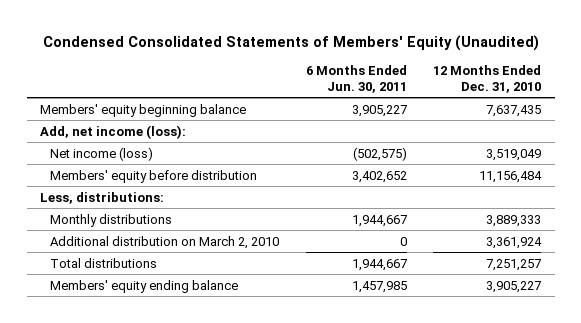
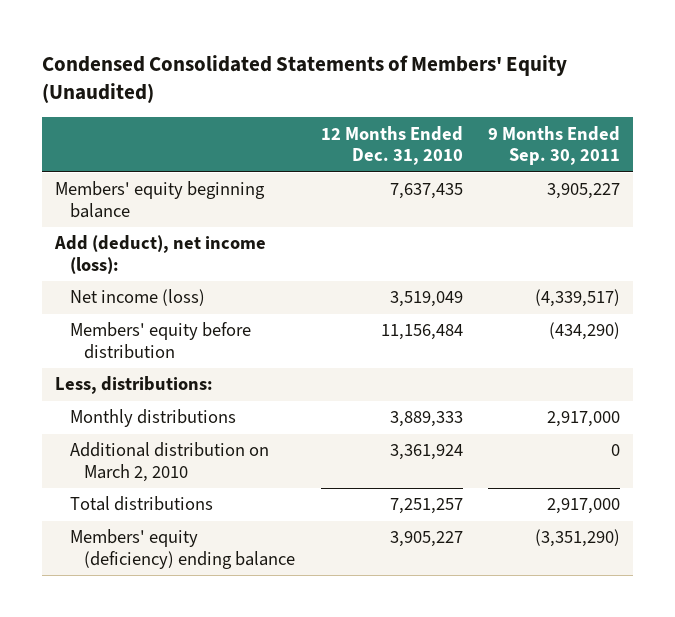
- | 6 Months Ended Jun. 30, 2011 | 12 Months Ended Dec. 31, 2010
+ | 12 Months Ended Dec. 31, 2010 | 9 Months Ended Sep. 30, 2011
- Add, net income (loss):
+ Add (deduct), net income (loss):
- Members' equity ending balance | 1,457,985 | 3,905,227
+ Members' equity (deficiency) ending balance | 3,905,227 | (3,351,290)

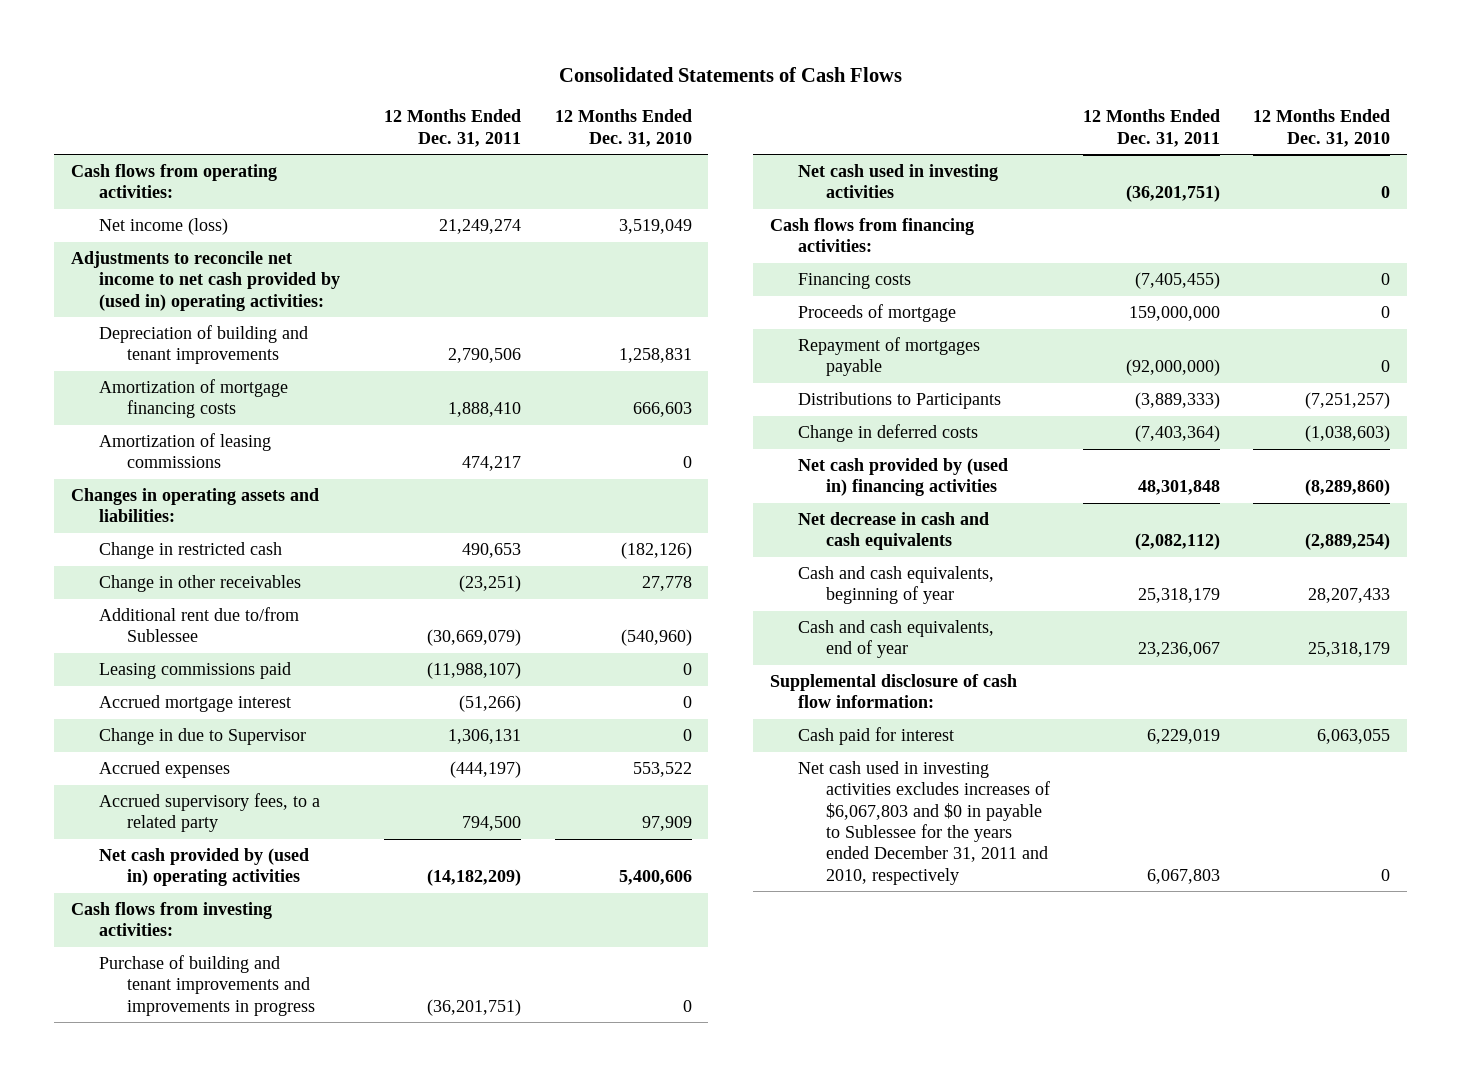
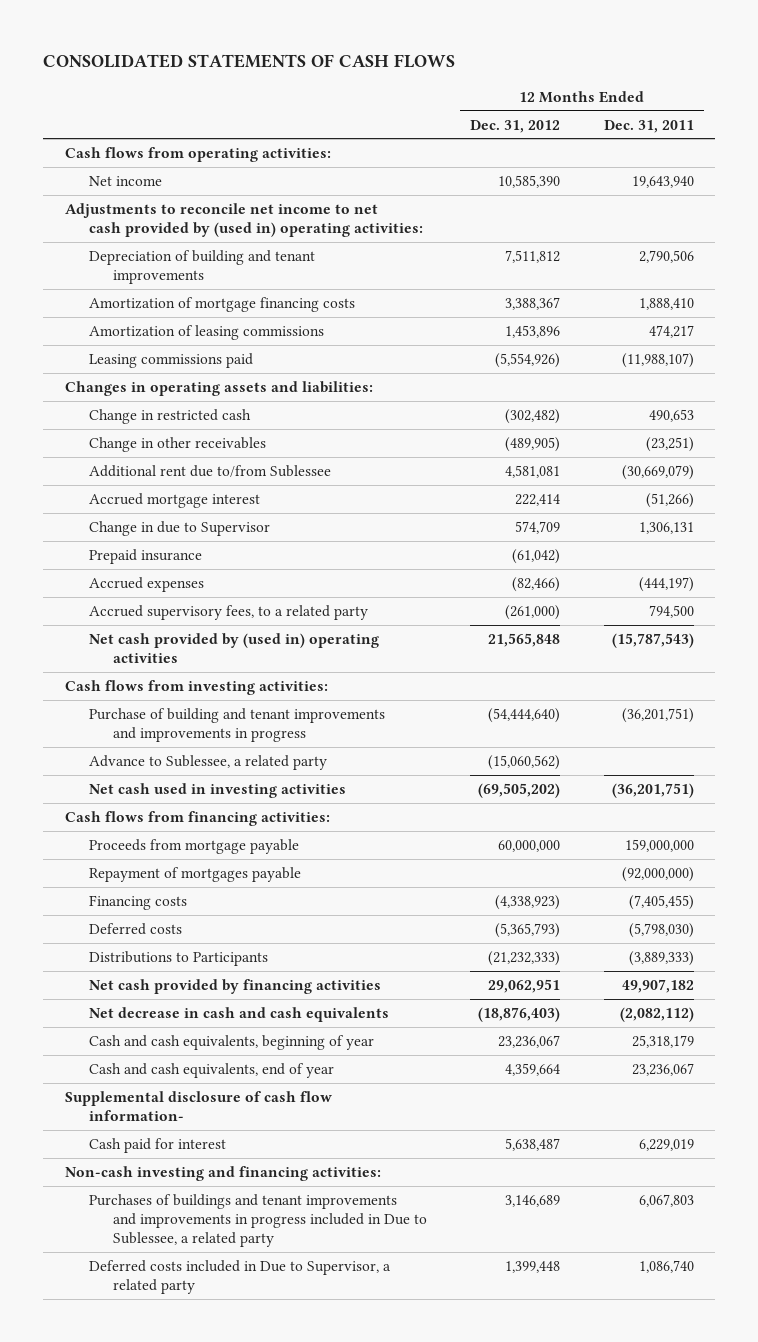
- Consolidated Statements of Cash Flows
+ CONSOLIDATED STATEMENTS OF CASH FLOWS
- | 12 Months Ended Dec. 31, 2011 | 12 Months Ended Dec. 31, 2010
+ | 12 Months Ended Dec. 31, 2012 | 12 Months Ended Dec. 31, 2011
- Net income (loss) | 21,249,274 | 3,519,049
+ Net income | 10,585,390 | 19,643,940
moved up: Leasing commissions paid | (5,554,926) | (11,988,107)
+ Prepaid insurance | (61,042) |
- Net cash provided by (used in) operating activities | (14,182,209) | 5,400,606
+ Net cash provided by (used in) operating activities | 21,565,848 | (15,787,543)
+ Advance to Sublessee, a related party | (15,060,562) |
- Proceeds of mortgage | 159,000,000 | 0
+ Proceeds from mortgage payable | 60,000,000 | 159,000,000
moved down: Financing costs | (4,338,923) | (7,405,455)
+ Deferred costs | (5,365,793) | (5,798,030)
- Change in deferred costs | (7,403,364) | (1,038,603)
- Net cash provided by (used in) financing activities | 48,301,848 | (8,289,860)
+ Net cash provided by financing activities | 29,062,951 | 49,907,182
- Supplemental disclosure of cash flow information:
+ Supplemental disclosure of cash flow information-
- Net cash used in investing activities excludes increases of $6,067,803 and $0 in payable to Sublessee for the years ended December 31, 2011 and 2010, respectively | 6,067,803 | 0
+ Non-cash investing and financing activities:
+ Purchases of buildings and tenant improvements and improvements in progress included in Due to Sublessee, a related party | 3,146,689 | 6,067,803
+ Deferred costs included in Due to Supervisor, a related party | 1,399,448 | 1,086,740

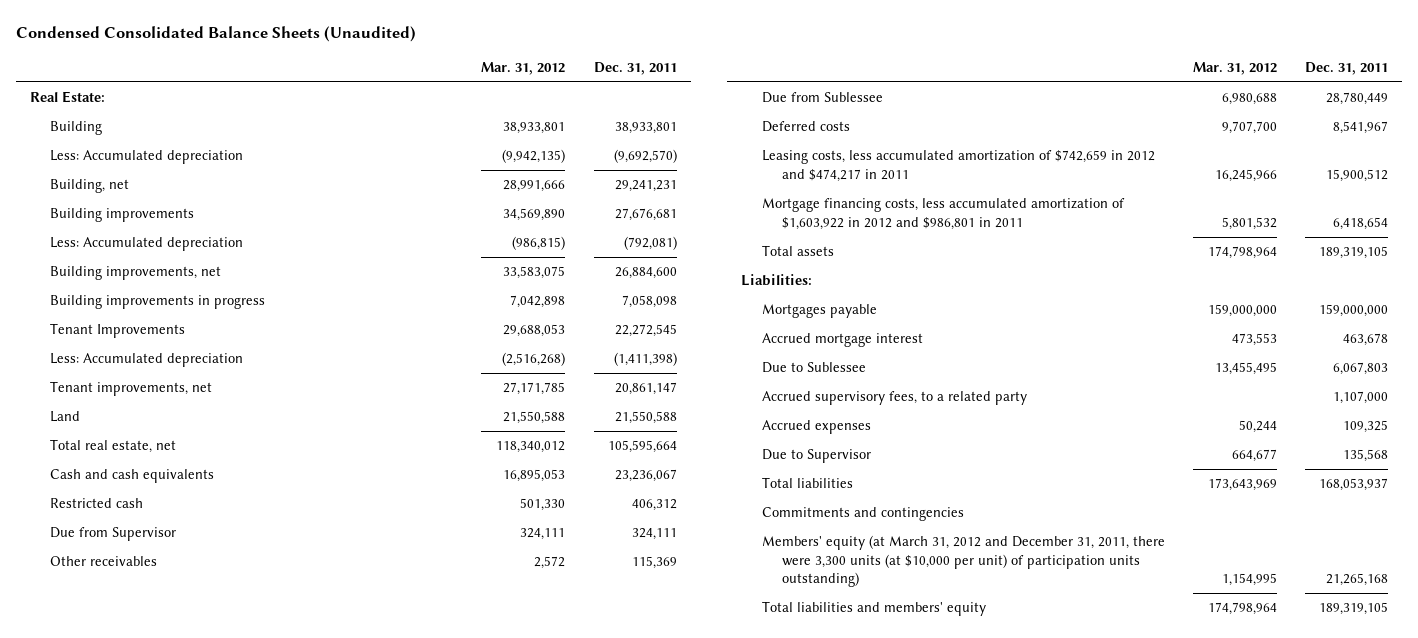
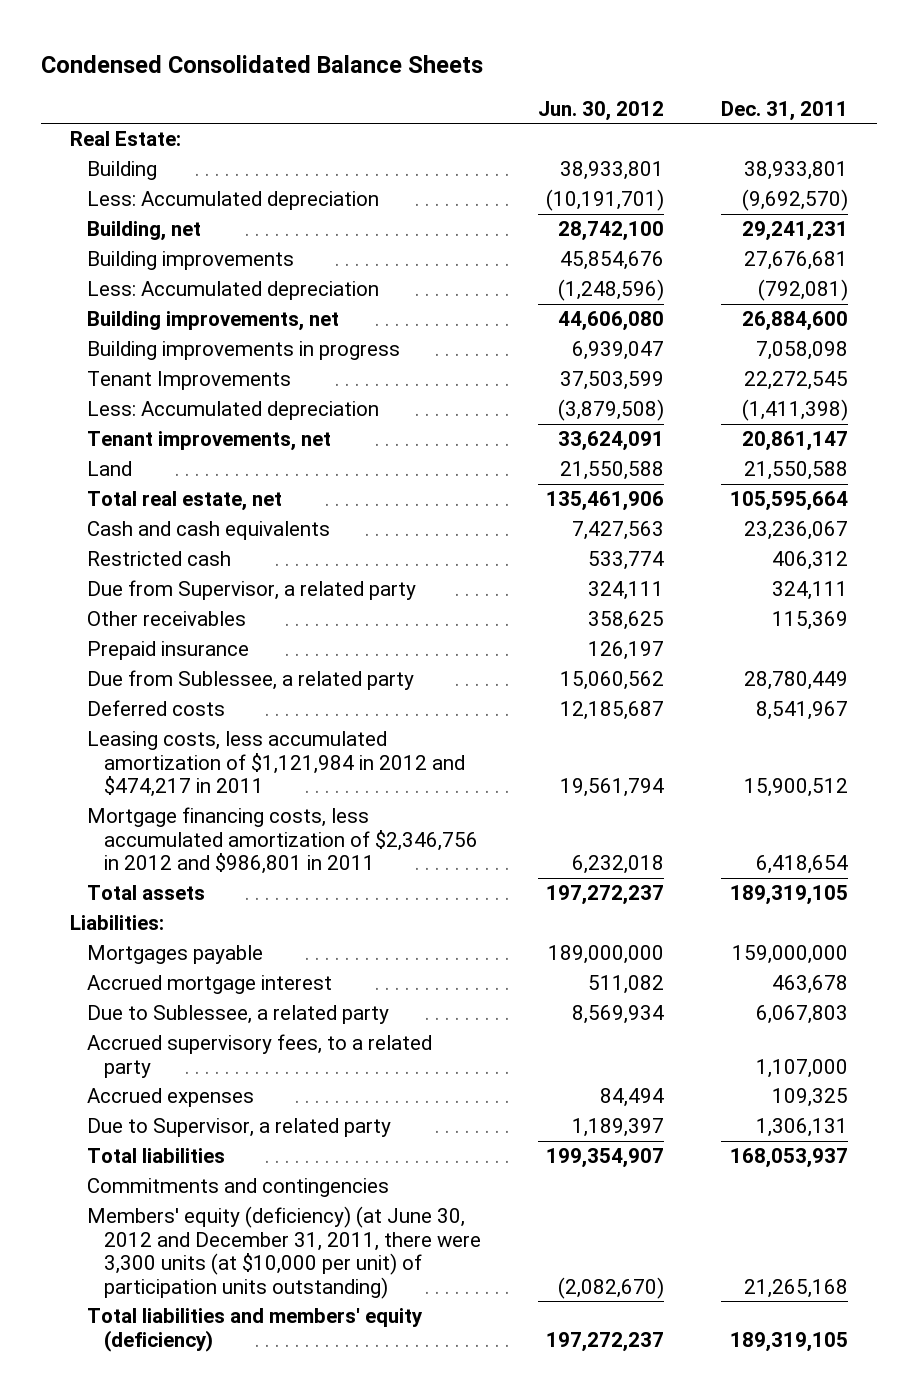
- Condensed Consolidated Balance Sheets (Unaudited)
+ Condensed Consolidated Balance Sheets
- | Mar. 31, 2012 | Dec. 31, 2011
+ | Jun. 30, 2012 | Dec. 31, 2011
- Due from Supervisor | 324,111 | 324,111
+ Due from Supervisor, a related party | 324,111 | 324,111
- Due from Sublessee | 6,980,688 | 28,780,449
+ Prepaid insurance | 126,197 |
+ Due from Sublessee, a related party | 15,060,562 | 28,780,449
- Leasing costs, less accumulated amortization of $742,659 in 2012 and $474,217 in 2011 | 16,245,966 | 15,900,512
- Mortgage financing costs, less accumulated amortization of $1,603,922 in 2012 and $986,801 in 2011 | 5,801,532 | 6,418,654
+ Leasing costs, less accumulated amortization of $1,121,984 in 2012 and $474,217 in 2011 | 19,561,794 | 15,900,512
+ Mortgage financing costs, less accumulated amortization of $2,346,756 in 2012 and $986,801 in 2011 | 6,232,018 | 6,418,654
- Due to Sublessee | 13,455,495 | 6,067,803
+ Due to Sublessee, a related party | 8,569,934 | 6,067,803
- Due to Supervisor | 664,677 | 135,568
+ Due to Supervisor, a related party | 1,189,397 | 1,306,131
- Members' equity (at March 31, 2012 and December 31, 2011, there were 3,300 units (at $10,000 per unit) of participation units outstanding) | 1,154,995 | 21,265,168
- Total liabilities and members' equity | 174,798,964 | 189,319,105
+ Members' equity (deficiency) (at June 30, 2012 and December 31, 2011, there were 3,300 units (at $10,000 per unit) of participation units outstanding) | (2,082,670) | 21,265,168
+ Total liabilities and members' equity (deficiency) | 197,272,237 | 189,319,105

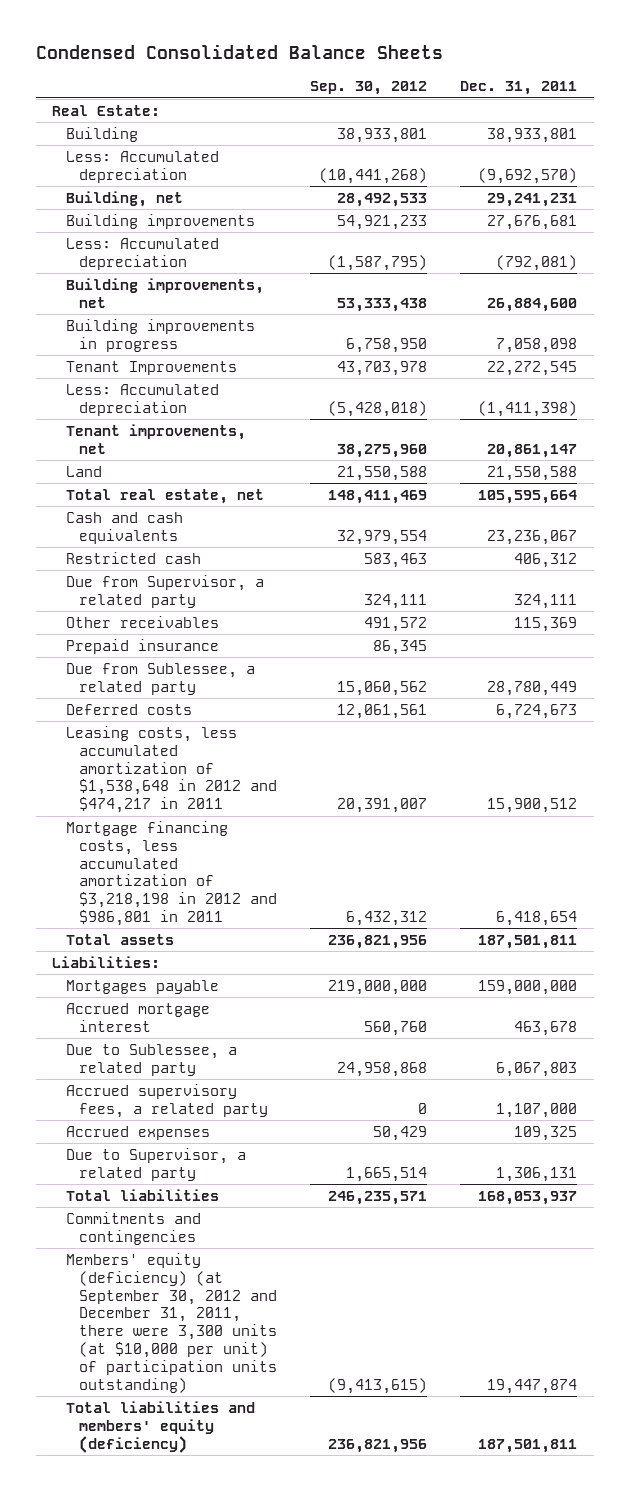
- | Jun. 30, 2012 | Dec. 31, 2011
+ | Sep. 30, 2012 | Dec. 31, 2011
- Deferred costs | 12,185,687 | 8,541,967
- Leasing costs, less accumulated amortization of $1,121,984 in 2012 and $474,217 in 2011 | 19,561,794 | 15,900,512
- Mortgage financing costs, less accumulated amortization of $2,346,756 in 2012 and $986,801 in 2011 | 6,232,018 | 6,418,654
- Total assets | 197,272,237 | 189,319,105
+ Deferred costs | 12,061,561 | 6,724,673
+ Leasing costs, less accumulated amortization of $1,538,648 in 2012 and $474,217 in 2011 | 20,391,007 | 15,900,512
+ Mortgage financing costs, less accumulated amortization of $3,218,198 in 2012 and $986,801 in 2011 | 6,432,312 | 6,418,654
+ Total assets | 236,821,956 | 187,501,811
- Accrued supervisory fees, to a related party | | 1,107,000
+ Accrued supervisory fees, a related party | 0 | 1,107,000
- Members' equity (deficiency) (at June 30, 2012 and December 31, 2011, there were 3,300 units (at $10,000 per unit) of participation units outstanding) | (2,082,670) | 21,265,168
- Total liabilities and members' equity (deficiency) | 197,272,237 | 189,319,105
+ Members' equity (deficiency) (at September 30, 2012 and December 31, 2011, there were 3,300 units (at $10,000 per unit) of participation units outstanding) | (9,413,615) | 19,447,874
+ Total liabilities and members' equity (deficiency) | 236,821,956 | 187,501,811

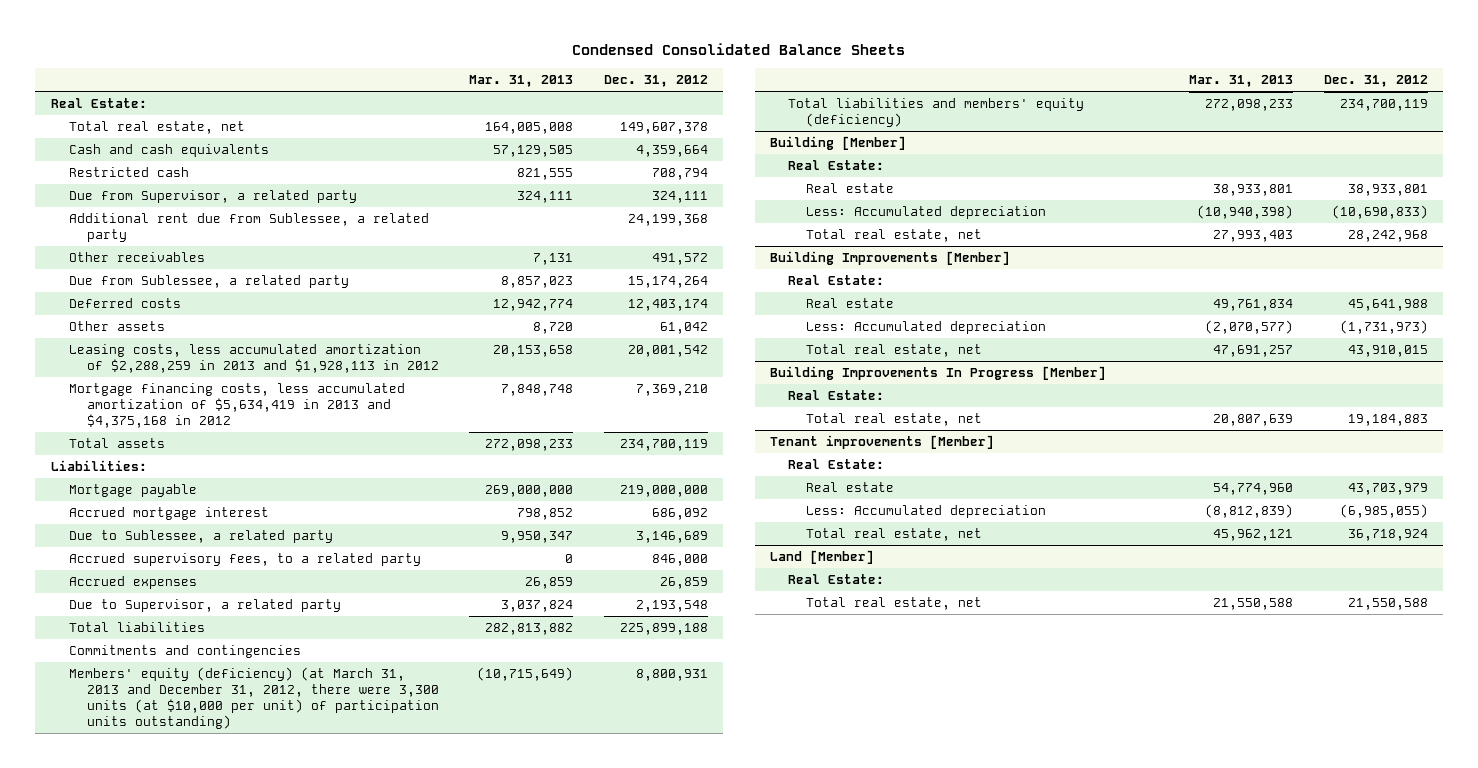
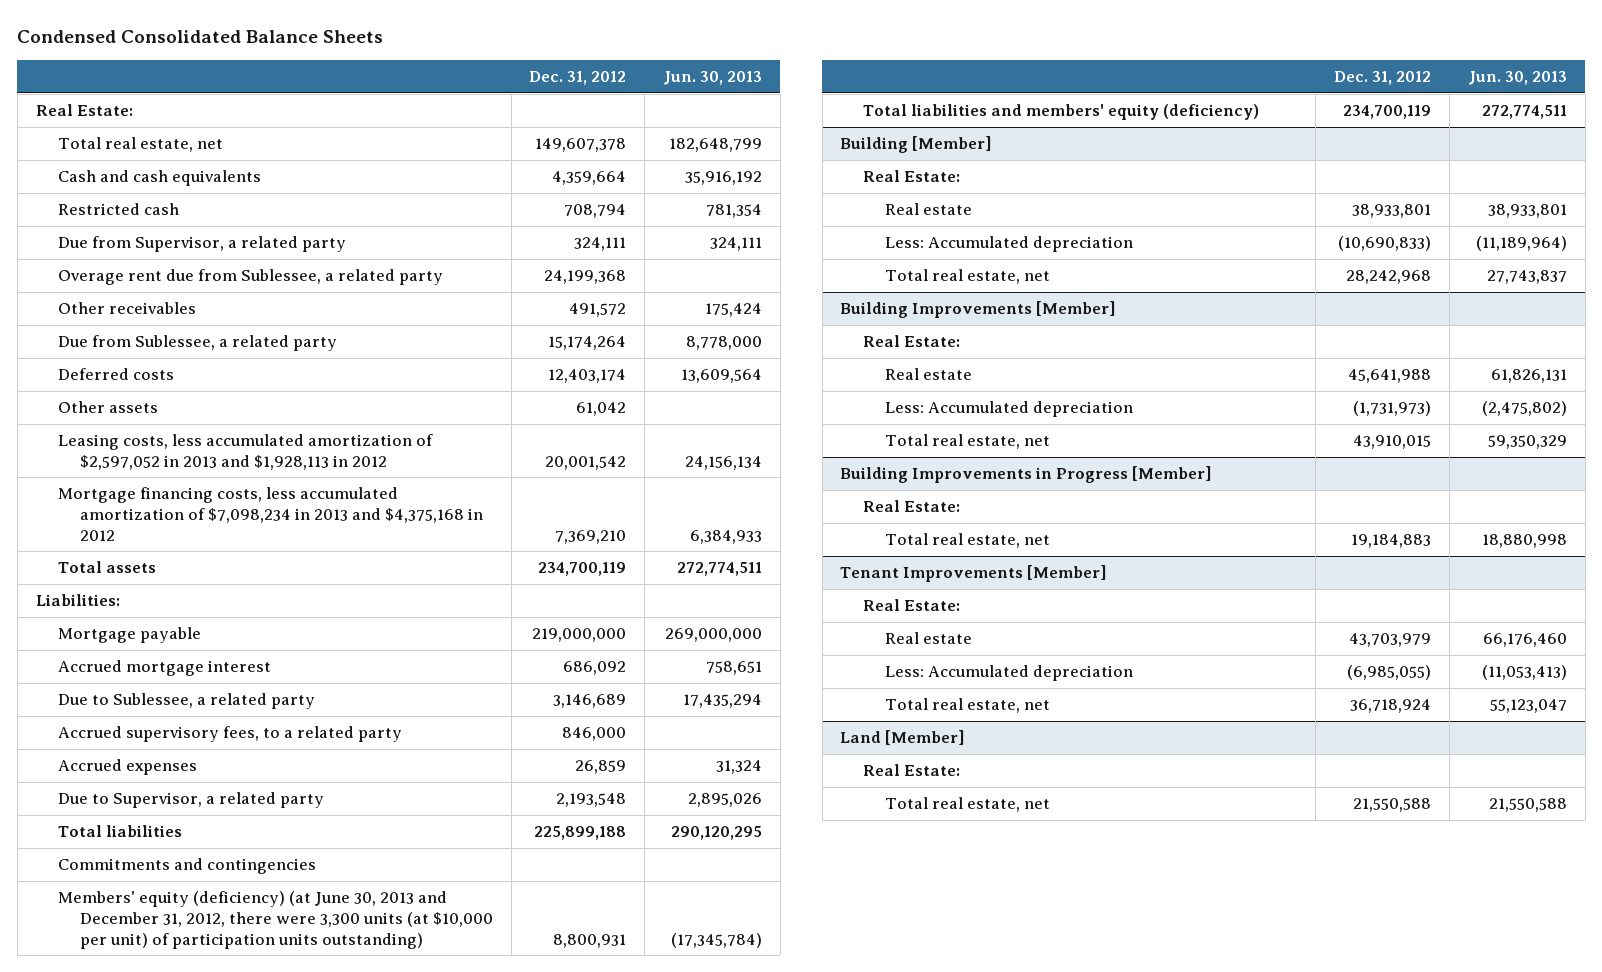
- | Mar. 31, 2013 | Dec. 31, 2012
+ | Dec. 31, 2012 | Jun. 30, 2013
- Additional rent due from Sublessee, a related party | | 24,199,368
+ Overage rent due from Sublessee, a related party | 24,199,368 |
- Leasing costs, less accumulated amortization of $2,288,259 in 2013 and $1,928,113 in 2012 | 20,153,658 | 20,001,542
- Mortgage financing costs, less accumulated amortization of $5,634,419 in 2013 and $4,375,168 in 2012 | 7,848,748 | 7,369,210
+ Leasing costs, less accumulated amortization of $2,597,052 in 2013 and $1,928,113 in 2012 | 20,001,542 | 24,156,134
+ Mortgage financing costs, less accumulated amortization of $7,098,234 in 2013 and $4,375,168 in 2012 | 7,369,210 | 6,384,933
- Members' equity (deficiency) (at March 31, 2013 and December 31, 2012, there were 3,300 units (at $10,000 per unit) of participation units outstanding) | (10,715,649) | 8,800,931
+ Members' equity (deficiency) (at June 30, 2013 and December 31, 2012, there were 3,300 units (at $10,000 per unit) of participation units outstanding) | 8,800,931 | (17,345,784)
- Building Improvements In Progress [Member]
+ Building Improvements in Progress [Member]
- Tenant improvements [Member]
+ Tenant Improvements [Member]

